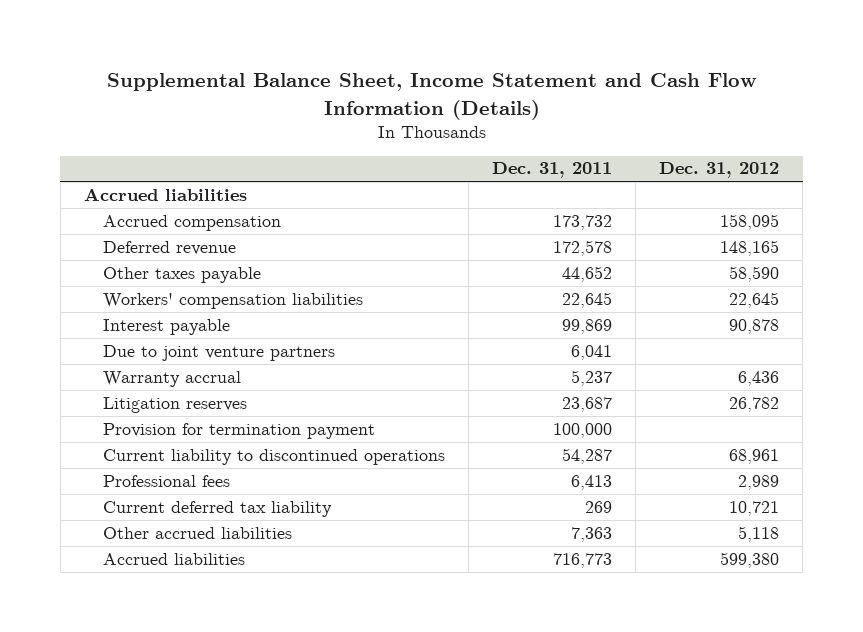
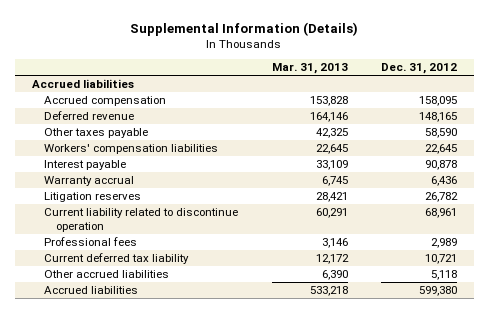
- Supplemental Balance Sheet, Income Statement and Cash Flow Information (Details)
+ Supplemental Information (Details)
- | Dec. 31, 2011 | Dec. 31, 2012
+ | Mar. 31, 2013 | Dec. 31, 2012
- Due to joint venture partners | 6,041 |
- Provision for termination payment | 100,000 |
- Current liability to discontinued operations | 54,287 | 68,961
+ Current liability related to discontinue operation | 60,291 | 68,961

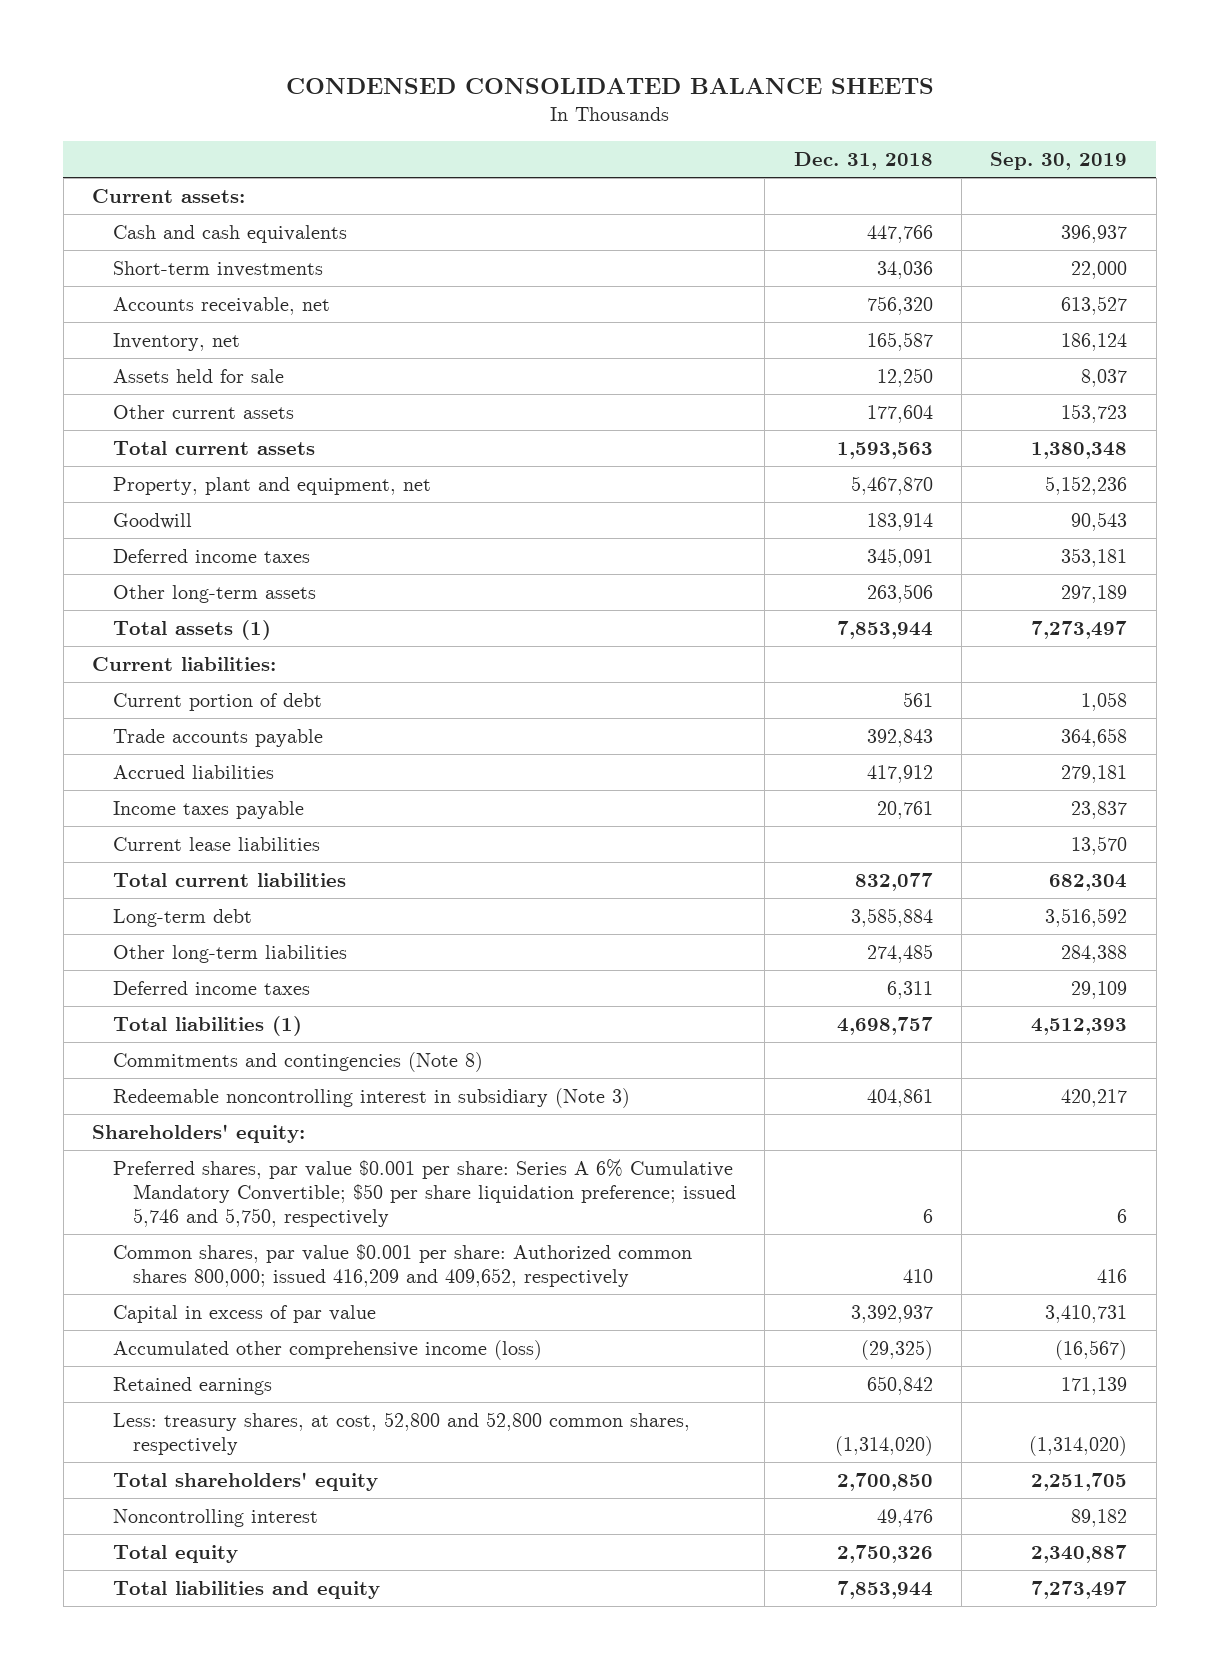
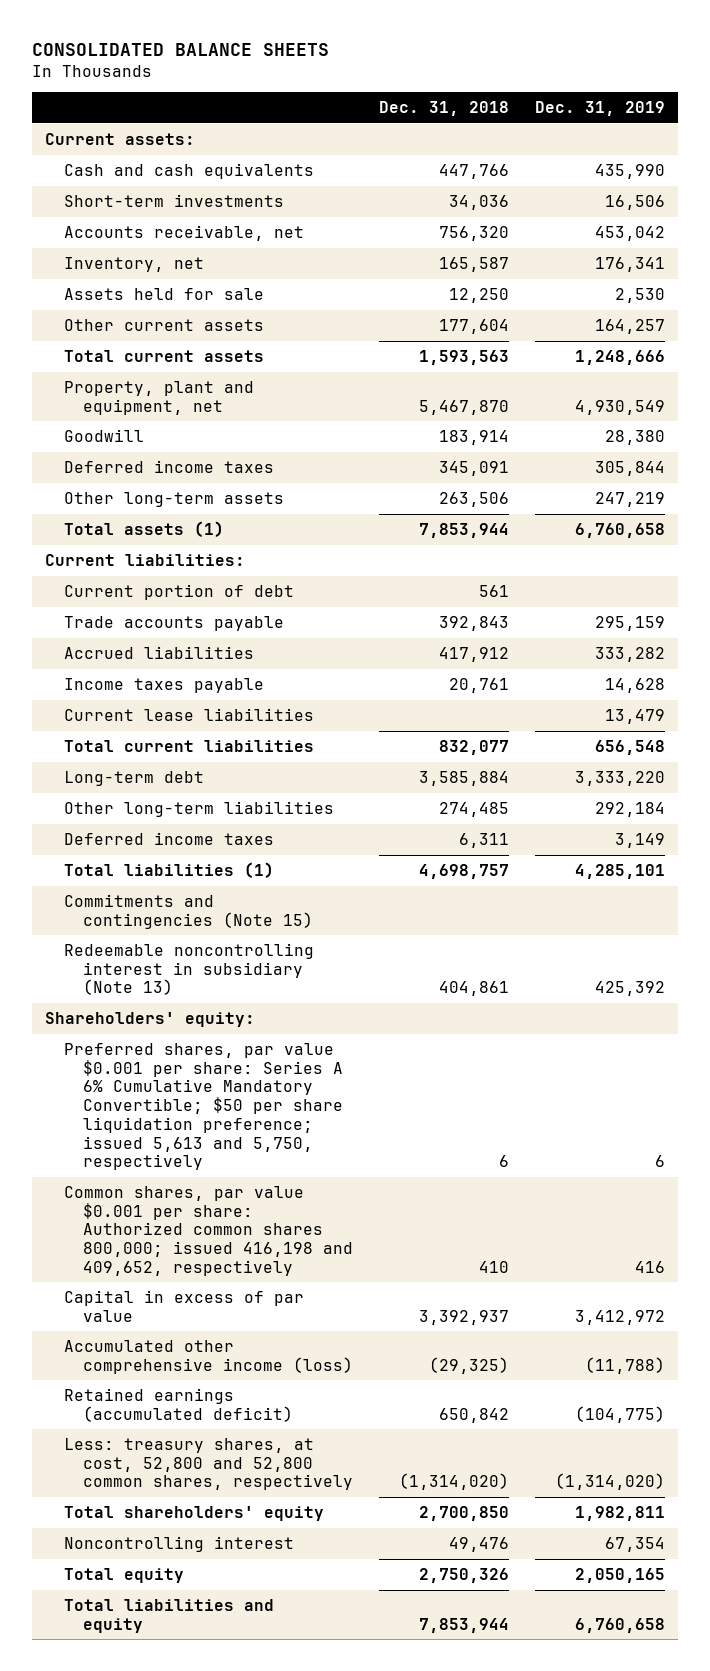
- CONDENSED CONSOLIDATED BALANCE SHEETS
+ CONSOLIDATED BALANCE SHEETS
- | Dec. 31, 2018 | Sep. 30, 2019
+ | Dec. 31, 2018 | Dec. 31, 2019
- Commitments and contingencies (Note 8)
- Redeemable noncontrolling interest in subsidiary (Note 3) | 404,861 | 420,217
+ Commitments and contingencies (Note 15)
+ Redeemable noncontrolling interest in subsidiary (Note 13) | 404,861 | 425,392
- Preferred shares, par value $0.001 per share: Series A 6% Cumulative Mandatory Convertible; $50 per share liquidation preference; issued 5,746 and 5,750, respectively | 6 | 6
- Common shares, par value $0.001 per share: Authorized common shares 800,000; issued 416,209 and 409,652, respectively | 410 | 416
+ Preferred shares, par value $0.001 per share: Series A 6% Cumulative Mandatory Convertible; $50 per share liquidation preference; issued 5,613 and 5,750, respectively | 6 | 6
+ Common shares, par value $0.001 per share: Authorized common shares 800,000; issued 416,198 and 409,652, respectively | 410 | 416
- Retained earnings | 650,842 | 171,139
+ Retained earnings (accumulated deficit) | 650,842 | (104,775)

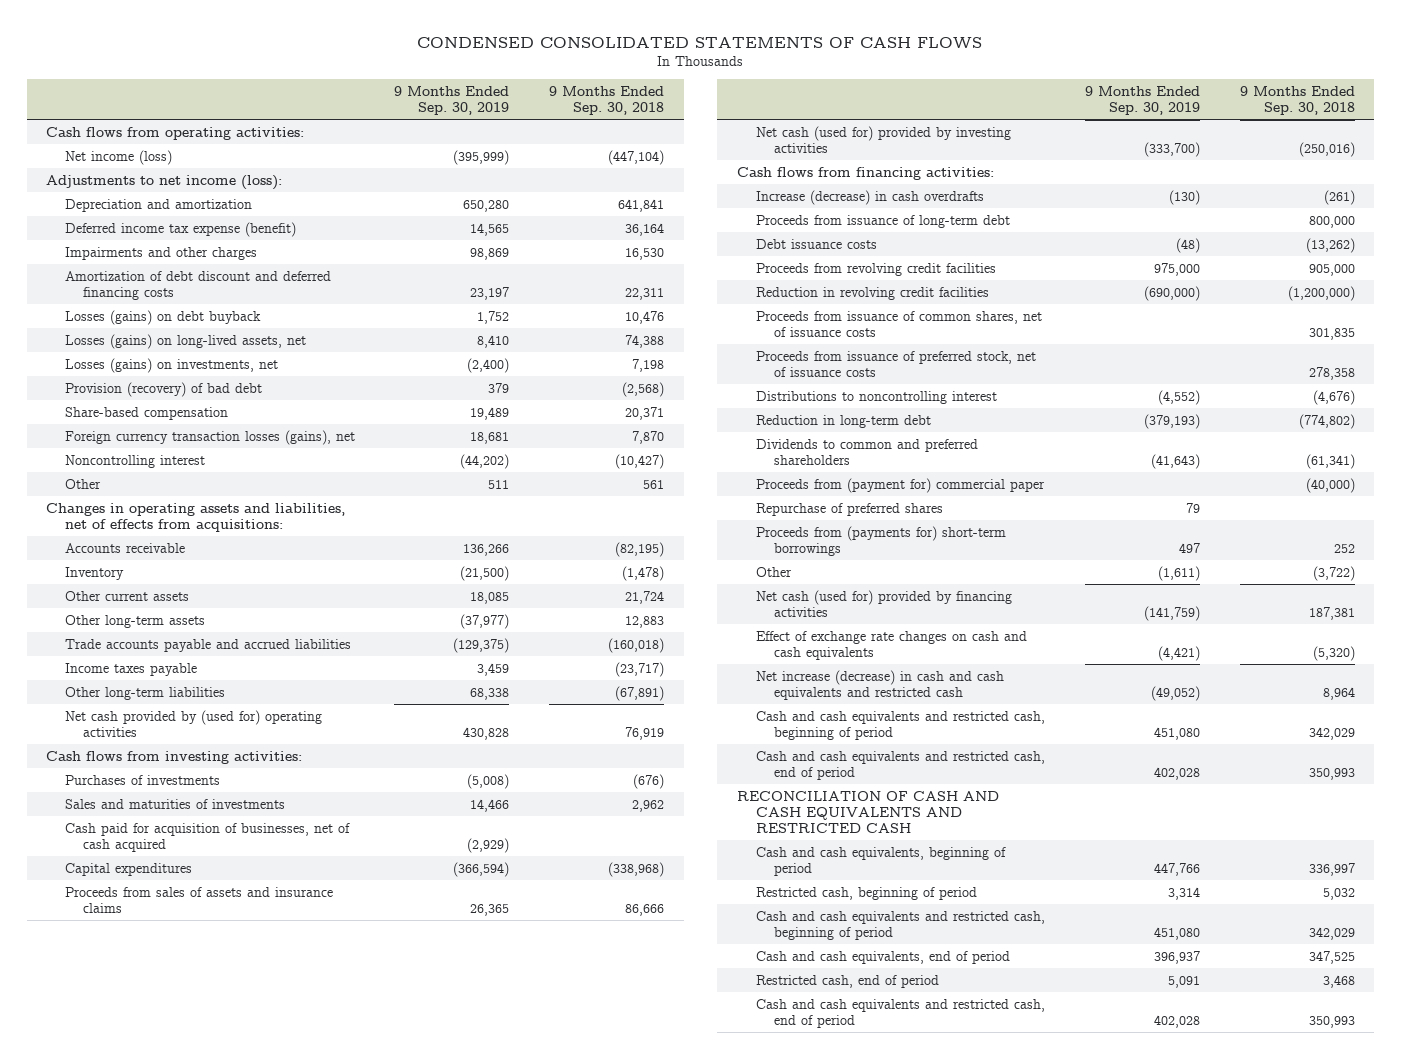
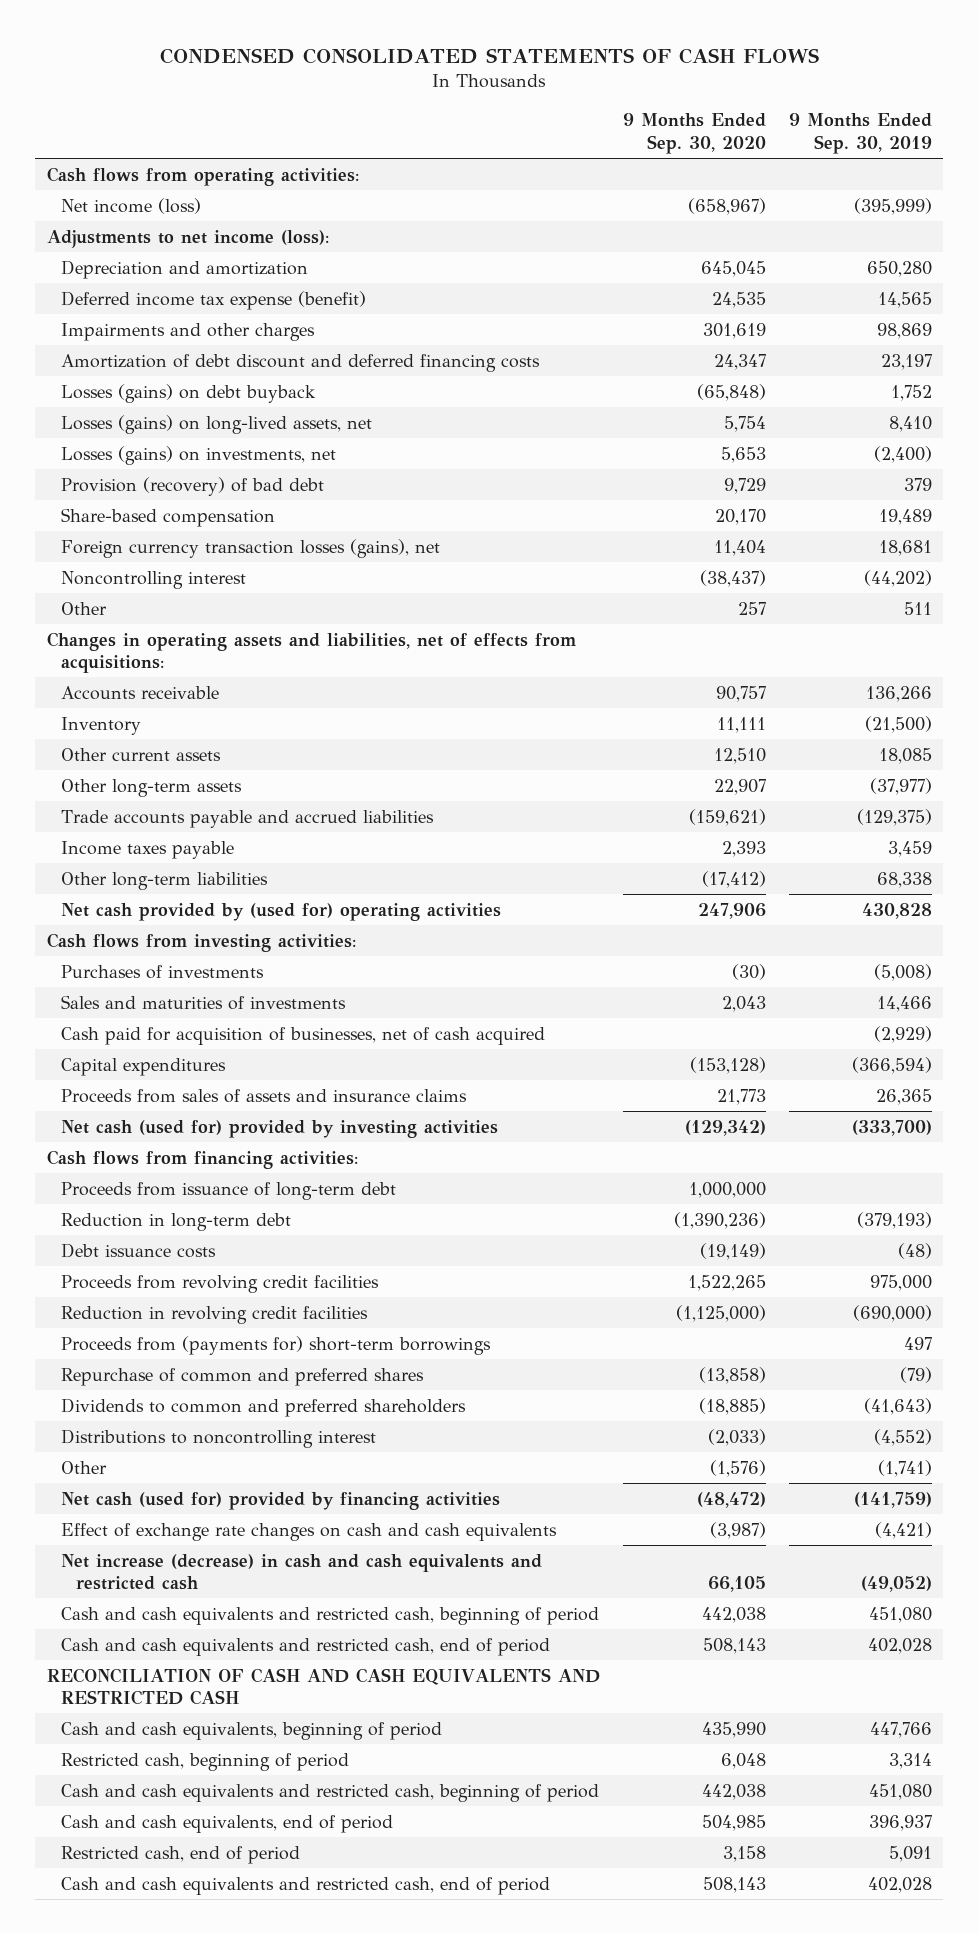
- | 9 Months Ended Sep. 30, 2019 | 9 Months Ended Sep. 30, 2018
+ | 9 Months Ended Sep. 30, 2020 | 9 Months Ended Sep. 30, 2019
- Increase (decrease) in cash overdrafts | (130) | (261)
moved up: Reduction in long-term debt | (1,390,236) | (379,193)
- Proceeds from issuance of common shares, net of issuance costs | | 301,835
- Proceeds from issuance of preferred stock, net of issuance costs | | 278,358
- Proceeds from (payment for) commercial paper | | (40,000)
- Repurchase of preferred shares | 79 |
- Other | (1,611) | (3,722)
+ Repurchase of common and preferred shares | (13,858) | (79)
moved down: Dividends to common and preferred shareholders | (18,885) | (41,643)
moved down: Distributions to noncontrolling interest | (2,033) | (4,552)
+ Other | (1,576) | (1,741)

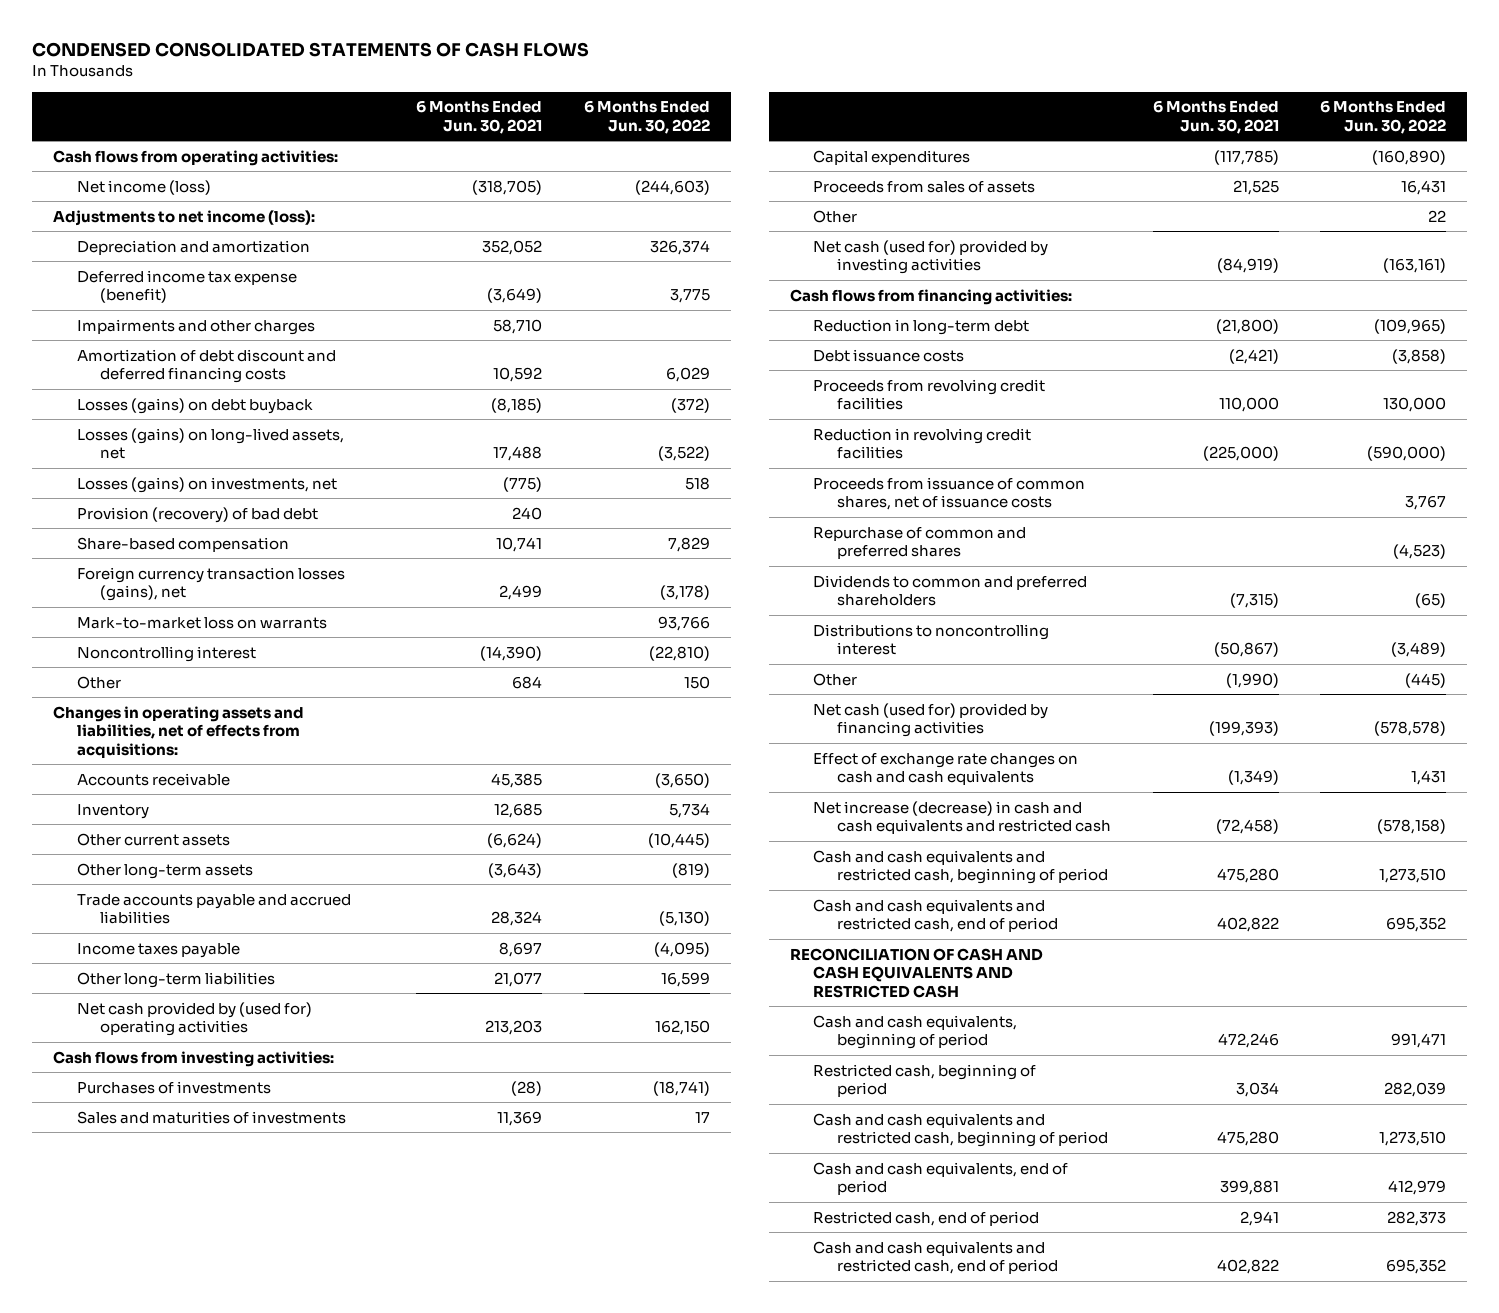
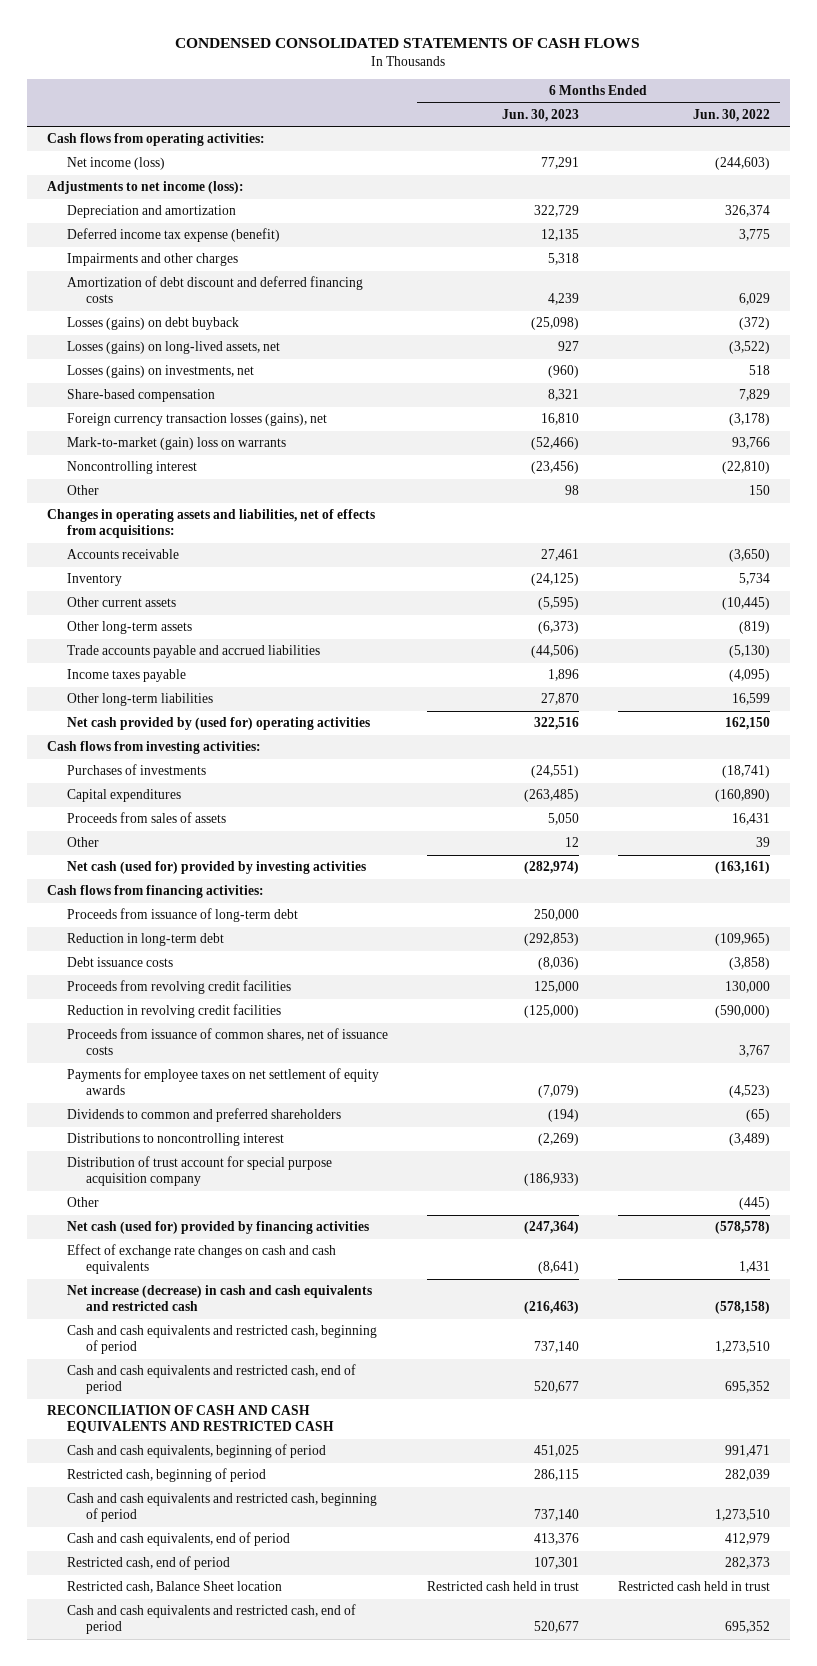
- | 6 Months Ended Jun. 30, 2021 | 6 Months Ended Jun. 30, 2022
+ | 6 Months Ended Jun. 30, 2023 | 6 Months Ended Jun. 30, 2022
- Provision (recovery) of bad debt | 240 |
- Mark-to-market loss on warrants | | 93,766
+ Mark-to-market (gain) loss on warrants | (52,466) | 93,766
- Sales and maturities of investments | 11,369 | 17
- Other | | 22
+ Other | 12 | 39
+ Proceeds from issuance of long-term debt | 250,000 |
- Repurchase of common and preferred shares | | (4,523)
+ Payments for employee taxes on net settlement of equity awards | (7,079) | (4,523)
+ Distribution of trust account for special purpose acquisition company | (186,933) |
+ Restricted cash, Balance Sheet location | Restricted cash held in trust | Restricted cash held in trust

